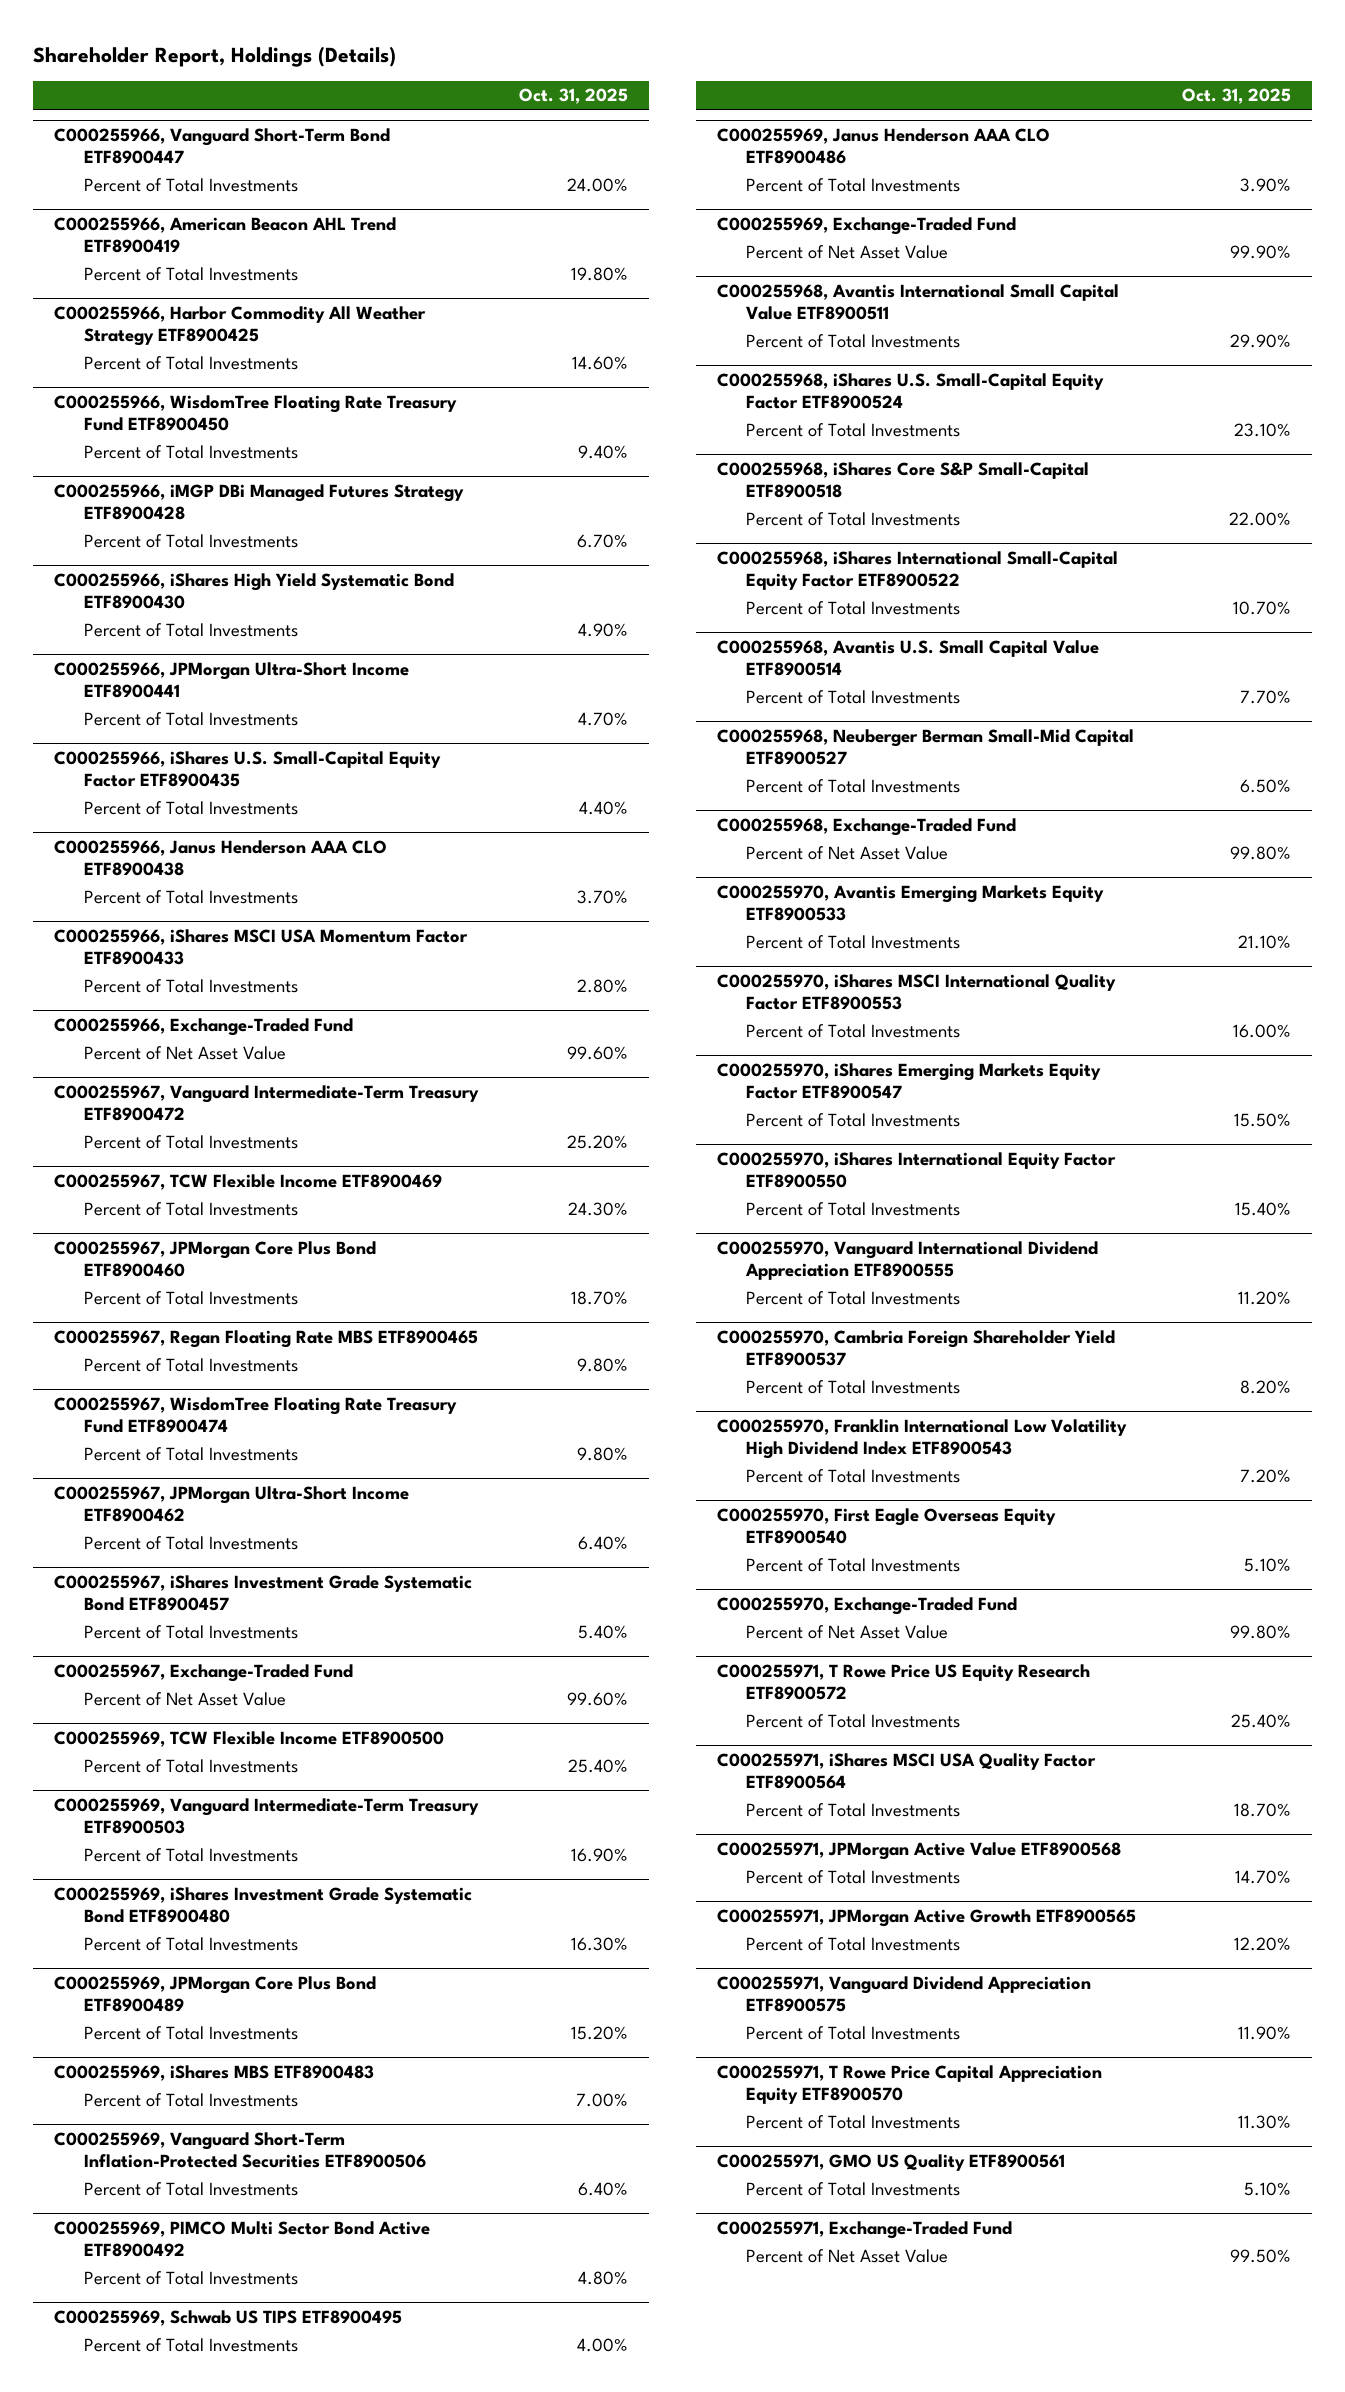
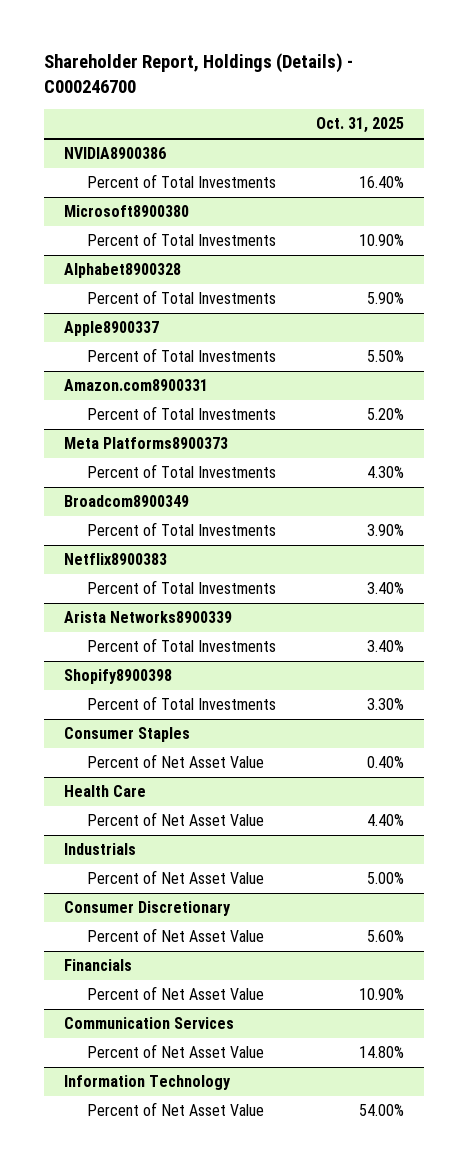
- Shareholder Report, Holdings (Details)
+ Shareholder Report, Holdings (Details) - C000246700
- C000255966, Vanguard Short-Term Bond ETF8900447
- Percent of Total Investments | 24.00%
- C000255966, American Beacon AHL Trend ETF8900419
- Percent of Total Investments | 19.80%
- C000255966, Harbor Commodity All Weather Strategy ETF8900425
- Percent of Total Investments | 14.60%
- C000255966, WisdomTree Floating Rate Treasury Fund ETF8900450
- Percent of Total Investments | 9.40%
- C000255966, iMGP DBi Managed Futures Strategy ETF8900428
- Percent of Total Investments | 6.70%
- C000255966, iShares High Yield Systematic Bond ETF8900430
- Percent of Total Investments | 4.90%
- C000255966, JPMorgan Ultra-Short Income ETF8900441
- Percent of Total Investments | 4.70%
- C000255966, iShares U.S. Small-Capital Equity Factor ETF8900435
- Percent of Total Investments | 4.40%
- C000255966, Janus Henderson AAA CLO ETF8900438
- Percent of Total Investments | 3.70%
- C000255966, iShares MSCI USA Momentum Factor ETF8900433
- Percent of Total Investments | 2.80%
- C000255966, Exchange-Traded Fund
- Percent of Net Asset Value | 99.60%
- C000255967, Vanguard Intermediate-Term Treasury ETF8900472
- Percent of Total Investments | 25.20%
- C000255967, TCW Flexible Income ETF8900469
- Percent of Total Investments | 24.30%
- C000255967, JPMorgan Core Plus Bond ETF8900460
- Percent of Total Investments | 18.70%
- C000255967, Regan Floating Rate MBS ETF8900465
- Percent of Total Investments | 9.80%
- C000255967, WisdomTree Floating Rate Treasury Fund ETF8900474
- Percent of Total Investments | 9.80%
- C000255967, JPMorgan Ultra-Short Income ETF8900462
- Percent of Total Investments | 6.40%
- C000255967, iShares Investment Grade Systematic Bond ETF8900457
- Percent of Total Investments | 5.40%
- C000255967, Exchange-Traded Fund
- Percent of Net Asset Value | 99.60%
- C000255969, TCW Flexible Income ETF8900500
- Percent of Total Investments | 25.40%
- C000255969, Vanguard Intermediate-Term Treasury ETF8900503
- Percent of Total Investments | 16.90%
- C000255969, iShares Investment Grade Systematic Bond ETF8900480
- Percent of Total Investments | 16.30%
- C000255969, JPMorgan Core Plus Bond ETF8900489
- Percent of Total Investments | 15.20%
- C000255969, iShares MBS ETF8900483
- Percent of Total Investments | 7.00%
- C000255969, Vanguard Short-Term Inflation-Protected Securities ETF8900506
- Percent of Total Investments | 6.40%
- C000255969, PIMCO Multi Sector Bond Active ETF8900492
- Percent of Total Investments | 4.80%
- C000255969, Schwab US TIPS ETF8900495
- Percent of Total Investments | 4.00%
- C000255969, Janus Henderson AAA CLO ETF8900486
+ NVIDIA8900386
+ Percent of Total Investments | 16.40%
+ Microsoft8900380
+ Percent of Total Investments | 10.90%
+ Alphabet8900328
+ Percent of Total Investments | 5.90%
+ Apple8900337
+ Percent of Total Investments | 5.50%
+ Amazon.com8900331
+ Percent of Total Investments | 5.20%
+ Meta Platforms8900373
+ Percent of Total Investments | 4.30%
+ Broadcom8900349
- C000255969, Exchange-Traded Fund
- Percent of Net Asset Value | 99.90%
- C000255968, Avantis International Small Capital Value ETF8900511
- Percent of Total Investments | 29.90%
- C000255968, iShares U.S. Small-Capital Equity Factor ETF8900524
- Percent of Total Investments | 23.10%
- C000255968, iShares Core S&P Small-Capital ETF8900518
- Percent of Total Investments | 22.00%
- C000255968, iShares International Small-Capital Equity Factor ETF8900522
- Percent of Total Investments | 10.70%
- C000255968, Avantis U.S. Small Capital Value ETF8900514
- Percent of Total Investments | 7.70%
- C000255968, Neuberger Berman Small-Mid Capital ETF8900527
- Percent of Total Investments | 6.50%
- C000255968, Exchange-Traded Fund
- Percent of Net Asset Value | 99.80%
- C000255970, Avantis Emerging Markets Equity ETF8900533
- Percent of Total Investments | 21.10%
- C000255970, iShares MSCI International Quality Factor ETF8900553
- Percent of Total Investments | 16.00%
- C000255970, iShares Emerging Markets Equity Factor ETF8900547
- Percent of Total Investments | 15.50%
- C000255970, iShares International Equity Factor ETF8900550
- Percent of Total Investments | 15.40%
- C000255970, Vanguard International Dividend Appreciation ETF8900555
- Percent of Total Investments | 11.20%
- C000255970, Cambria Foreign Shareholder Yield ETF8900537
- Percent of Total Investments | 8.20%
- C000255970, Franklin International Low Volatility High Dividend Index ETF8900543
- Percent of Total Investments | 7.20%
- C000255970, First Eagle Overseas Equity ETF8900540
- Percent of Total Investments | 5.10%
- C000255970, Exchange-Traded Fund
- Percent of Net Asset Value | 99.80%
- C000255971, T Rowe Price US Equity Research ETF8900572
- Percent of Total Investments | 25.40%
- C000255971, iShares MSCI USA Quality Factor ETF8900564
- Percent of Total Investments | 18.70%
- C000255971, JPMorgan Active Value ETF8900568
- Percent of Total Investments | 14.70%
- C000255971, JPMorgan Active Growth ETF8900565
- Percent of Total Investments | 12.20%
- C000255971, Vanguard Dividend Appreciation ETF8900575
- Percent of Total Investments | 11.90%
- C000255971, T Rowe Price Capital Appreciation Equity ETF8900570
- Percent of Total Investments | 11.30%
- C000255971, GMO US Quality ETF8900561
- Percent of Total Investments | 5.10%
- C000255971, Exchange-Traded Fund
- Percent of Net Asset Value | 99.50%
+ Netflix8900383
+ Percent of Total Investments | 3.40%
+ Arista Networks8900339
+ Percent of Total Investments | 3.40%
+ Shopify8900398
+ Percent of Total Investments | 3.30%
+ Consumer Staples
+ Percent of Net Asset Value | 0.40%
+ Health Care
+ Percent of Net Asset Value | 4.40%
+ Industrials
+ Percent of Net Asset Value | 5.00%
+ Consumer Discretionary
+ Percent of Net Asset Value | 5.60%
+ Financials
+ Percent of Net Asset Value | 10.90%
+ Communication Services
+ Percent of Net Asset Value | 14.80%
+ Information Technology
+ Percent of Net Asset Value | 54.00%

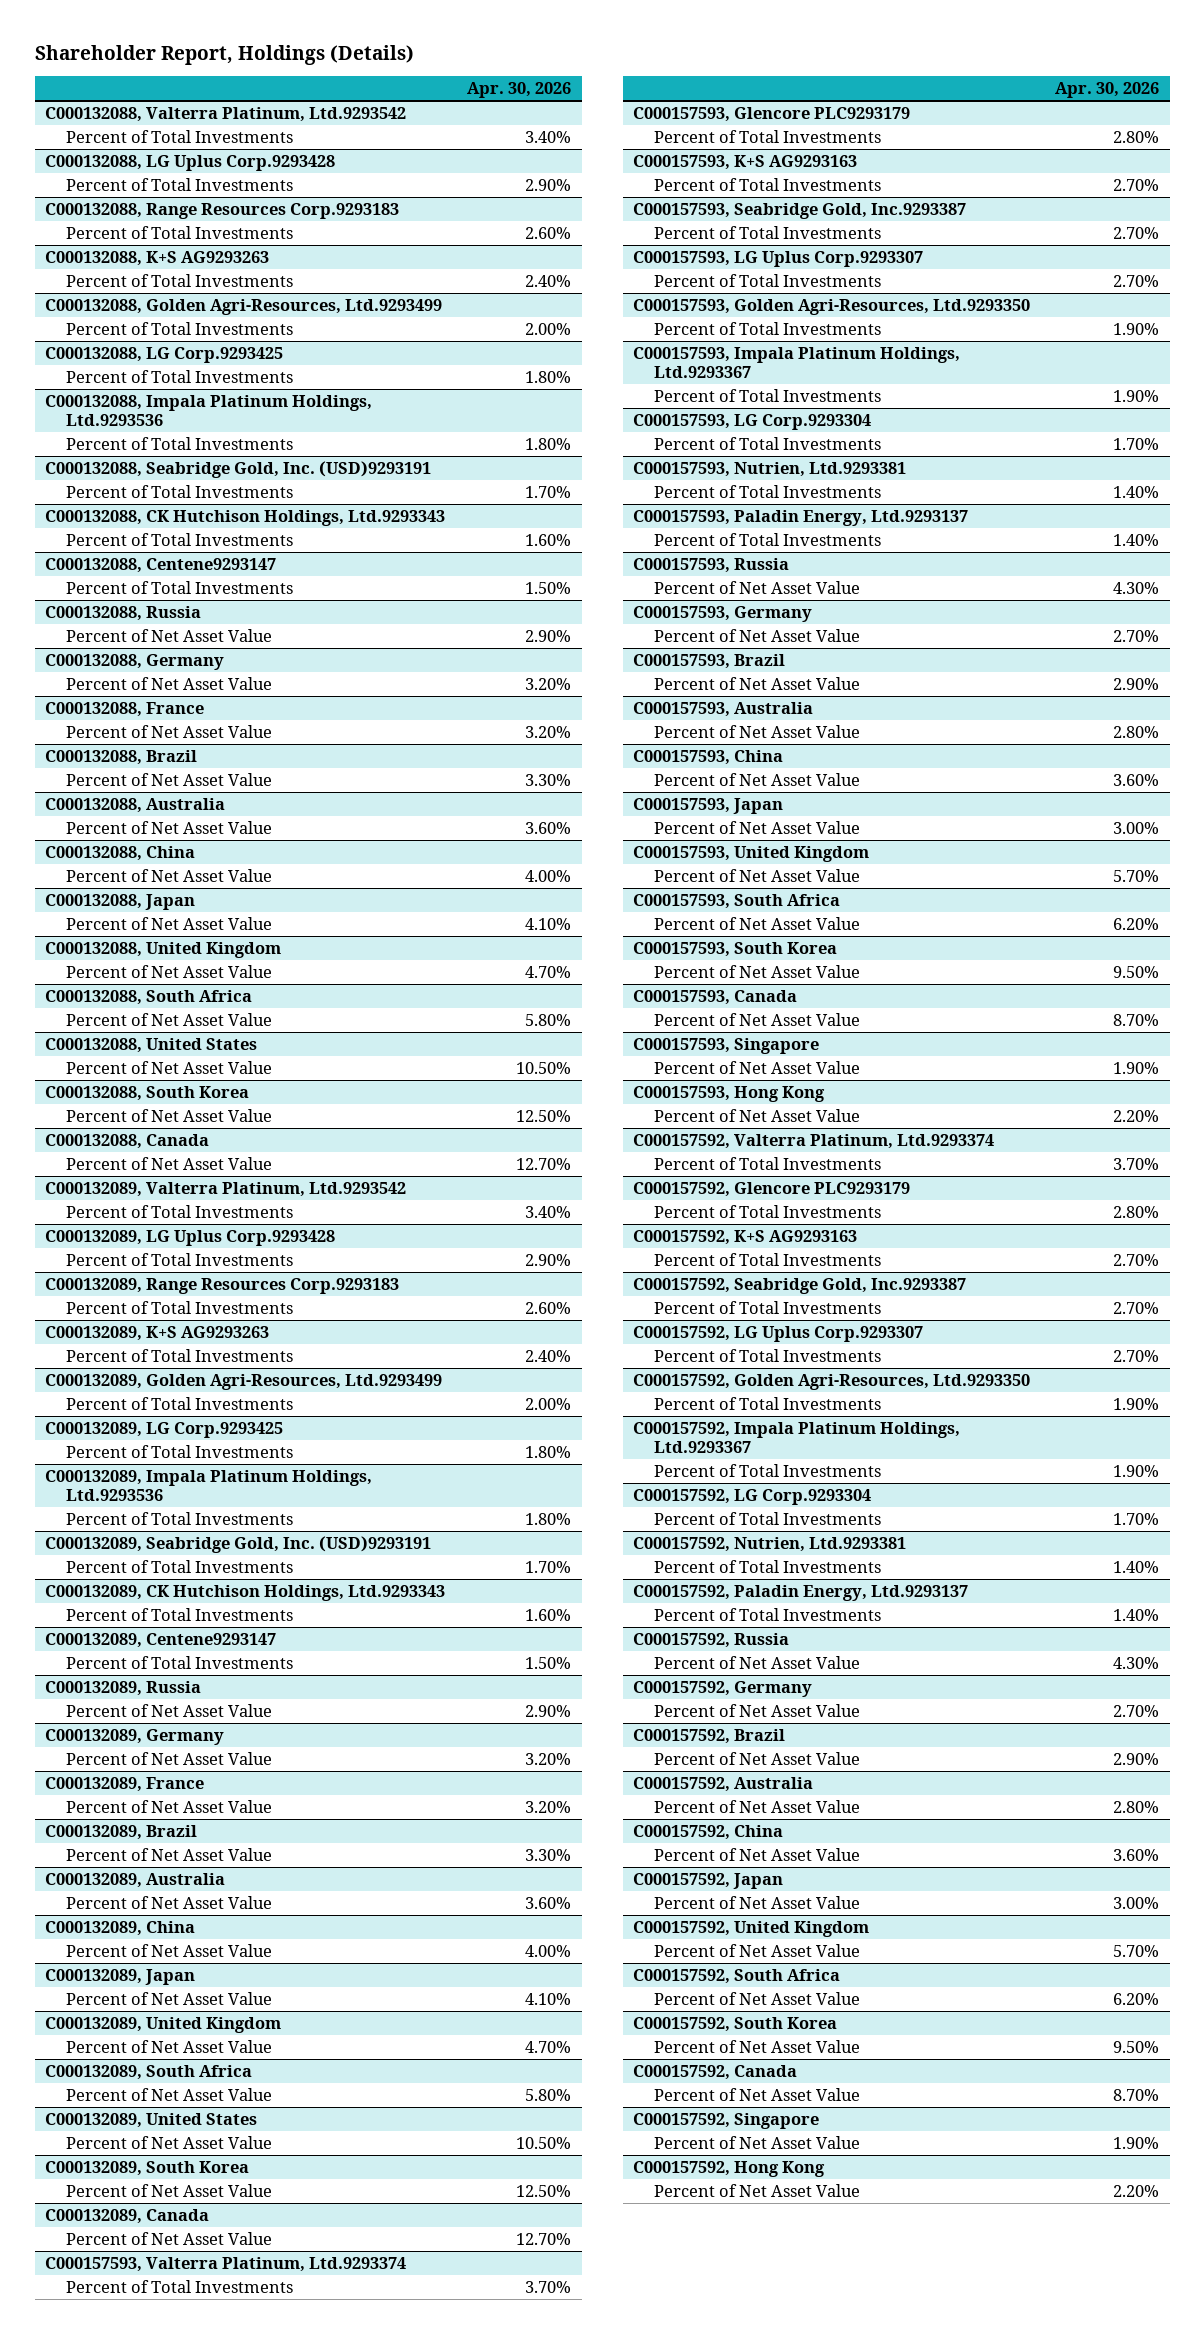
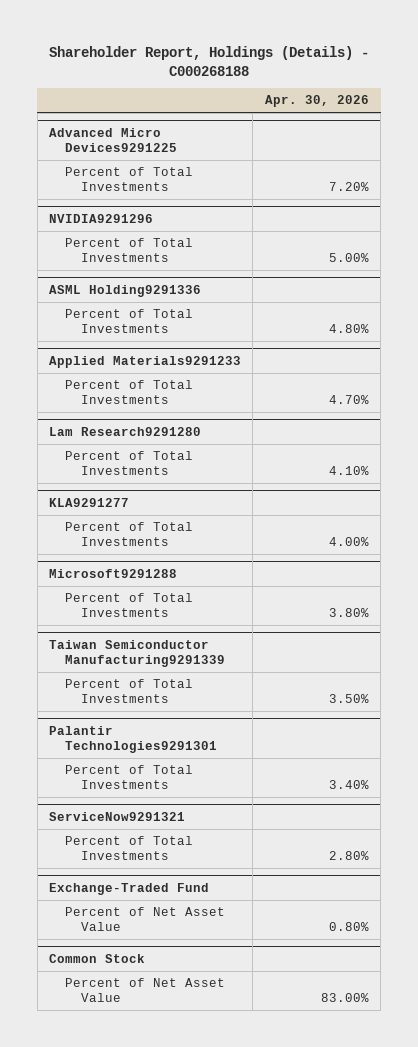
- Shareholder Report, Holdings (Details)
+ Shareholder Report, Holdings (Details) - C000268188
- C000132088, Valterra Platinum, Ltd.9293542
- Percent of Total Investments | 3.40%
- C000132088, LG Uplus Corp.9293428
- Percent of Total Investments | 2.90%
- C000132088, Range Resources Corp.9293183
- Percent of Total Investments | 2.60%
- C000132088, K+S AG9293263
- Percent of Total Investments | 2.40%
- C000132088, Golden Agri-Resources, Ltd.9293499
- Percent of Total Investments | 2.00%
- C000132088, LG Corp.9293425
- Percent of Total Investments | 1.80%
- C000132088, Impala Platinum Holdings, Ltd.9293536
- Percent of Total Investments | 1.80%
- C000132088, Seabridge Gold, Inc. (USD)9293191
- Percent of Total Investments | 1.70%
- C000132088, CK Hutchison Holdings, Ltd.9293343
- Percent of Total Investments | 1.60%
- C000132088, Centene9293147
- Percent of Total Investments | 1.50%
- C000132088, Russia
- Percent of Net Asset Value | 2.90%
- C000132088, Germany
- Percent of Net Asset Value | 3.20%
- C000132088, France
- Percent of Net Asset Value | 3.20%
- C000132088, Brazil
- Percent of Net Asset Value | 3.30%
- C000132088, Australia
- Percent of Net Asset Value | 3.60%
- C000132088, China
- Percent of Net Asset Value | 4.00%
- C000132088, Japan
- Percent of Net Asset Value | 4.10%
- C000132088, United Kingdom
- Percent of Net Asset Value | 4.70%
- C000132088, South Africa
- Percent of Net Asset Value | 5.80%
- C000132088, United States
- Percent of Net Asset Value | 10.50%
- C000132088, South Korea
- Percent of Net Asset Value | 12.50%
- C000132088, Canada
- Percent of Net Asset Value | 12.70%
- C000132089, Valterra Platinum, Ltd.9293542
+ Advanced Micro Devices9291225
+ Percent of Total Investments | 7.20%
+ NVIDIA9291296
+ Percent of Total Investments | 5.00%
+ ASML Holding9291336
+ Percent of Total Investments | 4.80%
+ Applied Materials9291233
+ Percent of Total Investments | 4.70%
+ Lam Research9291280
+ Percent of Total Investments | 4.10%
+ KLA9291277
+ Percent of Total Investments | 4.00%
+ Microsoft9291288
+ Percent of Total Investments | 3.80%
+ Taiwan Semiconductor Manufacturing9291339
+ Percent of Total Investments | 3.50%
+ Palantir Technologies9291301
- C000132089, LG Uplus Corp.9293428
- Percent of Total Investments | 2.90%
- C000132089, Range Resources Corp.9293183
- Percent of Total Investments | 2.60%
- C000132089, K+S AG9293263
- Percent of Total Investments | 2.40%
- C000132089, Golden Agri-Resources, Ltd.9293499
- Percent of Total Investments | 2.00%
- C000132089, LG Corp.9293425
- Percent of Total Investments | 1.80%
- C000132089, Impala Platinum Holdings, Ltd.9293536
- Percent of Total Investments | 1.80%
- C000132089, Seabridge Gold, Inc. (USD)9293191
- Percent of Total Investments | 1.70%
- C000132089, CK Hutchison Holdings, Ltd.9293343
- Percent of Total Investments | 1.60%
- C000132089, Centene9293147
- Percent of Total Investments | 1.50%
- C000132089, Russia
- Percent of Net Asset Value | 2.90%
- C000132089, Germany
- Percent of Net Asset Value | 3.20%
- C000132089, France
- Percent of Net Asset Value | 3.20%
- C000132089, Brazil
- Percent of Net Asset Value | 3.30%
- C000132089, Australia
- Percent of Net Asset Value | 3.60%
- C000132089, China
- Percent of Net Asset Value | 4.00%
- C000132089, Japan
- Percent of Net Asset Value | 4.10%
- C000132089, United Kingdom
- Percent of Net Asset Value | 4.70%
- C000132089, South Africa
- Percent of Net Asset Value | 5.80%
- C000132089, United States
- Percent of Net Asset Value | 10.50%
- C000132089, South Korea
- Percent of Net Asset Value | 12.50%
- C000132089, Canada
- Percent of Net Asset Value | 12.70%
- C000157593, Valterra Platinum, Ltd.9293374
- Percent of Total Investments | 3.70%
- C000157593, Glencore PLC9293179
- Percent of Total Investments | 2.80%
- C000157593, K+S AG9293163
- Percent of Total Investments | 2.70%
- C000157593, Seabridge Gold, Inc.9293387
- Percent of Total Investments | 2.70%
- C000157593, LG Uplus Corp.9293307
- Percent of Total Investments | 2.70%
- C000157593, Golden Agri-Resources, Ltd.9293350
- Percent of Total Investments | 1.90%
- C000157593, Impala Platinum Holdings, Ltd.9293367
- Percent of Total Investments | 1.90%
- C000157593, LG Corp.9293304
- Percent of Total Investments | 1.70%
- C000157593, Nutrien, Ltd.9293381
- Percent of Total Investments | 1.40%
- C000157593, Paladin Energy, Ltd.9293137
- Percent of Total Investments | 1.40%
- C000157593, Russia
- Percent of Net Asset Value | 4.30%
- C000157593, Germany
- Percent of Net Asset Value | 2.70%
- C000157593, Brazil
- Percent of Net Asset Value | 2.90%
- C000157593, Australia
- Percent of Net Asset Value | 2.80%
- C000157593, China
- Percent of Net Asset Value | 3.60%
- C000157593, Japan
- Percent of Net Asset Value | 3.00%
- C000157593, United Kingdom
- Percent of Net Asset Value | 5.70%
- C000157593, South Africa
- Percent of Net Asset Value | 6.20%
- C000157593, South Korea
- Percent of Net Asset Value | 9.50%
- C000157593, Canada
- Percent of Net Asset Value | 8.70%
- C000157593, Singapore
- Percent of Net Asset Value | 1.90%
- C000157593, Hong Kong
- Percent of Net Asset Value | 2.20%
- C000157592, Valterra Platinum, Ltd.9293374
- Percent of Total Investments | 3.70%
- C000157592, Glencore PLC9293179
+ ServiceNow9291321
- C000157592, K+S AG9293163
- Percent of Total Investments | 2.70%
- C000157592, Seabridge Gold, Inc.9293387
- Percent of Total Investments | 2.70%
- C000157592, LG Uplus Corp.9293307
- Percent of Total Investments | 2.70%
- C000157592, Golden Agri-Resources, Ltd.9293350
- Percent of Total Investments | 1.90%
- C000157592, Impala Platinum Holdings, Ltd.9293367
- Percent of Total Investments | 1.90%
- C000157592, LG Corp.9293304
- Percent of Total Investments | 1.70%
- C000157592, Nutrien, Ltd.9293381
- Percent of Total Investments | 1.40%
- C000157592, Paladin Energy, Ltd.9293137
- Percent of Total Investments | 1.40%
- C000157592, Russia
- Percent of Net Asset Value | 4.30%
- C000157592, Germany
- Percent of Net Asset Value | 2.70%
- C000157592, Brazil
- Percent of Net Asset Value | 2.90%
- C000157592, Australia
- Percent of Net Asset Value | 2.80%
- C000157592, China
- Percent of Net Asset Value | 3.60%
- C000157592, Japan
- Percent of Net Asset Value | 3.00%
- C000157592, United Kingdom
- Percent of Net Asset Value | 5.70%
- C000157592, South Africa
- Percent of Net Asset Value | 6.20%
- C000157592, South Korea
- Percent of Net Asset Value | 9.50%
- C000157592, Canada
- Percent of Net Asset Value | 8.70%
- C000157592, Singapore
- Percent of Net Asset Value | 1.90%
- C000157592, Hong Kong
- Percent of Net Asset Value | 2.20%
+ Exchange-Traded Fund
+ Percent of Net Asset Value | 0.80%
+ Common Stock
+ Percent of Net Asset Value | 83.00%

